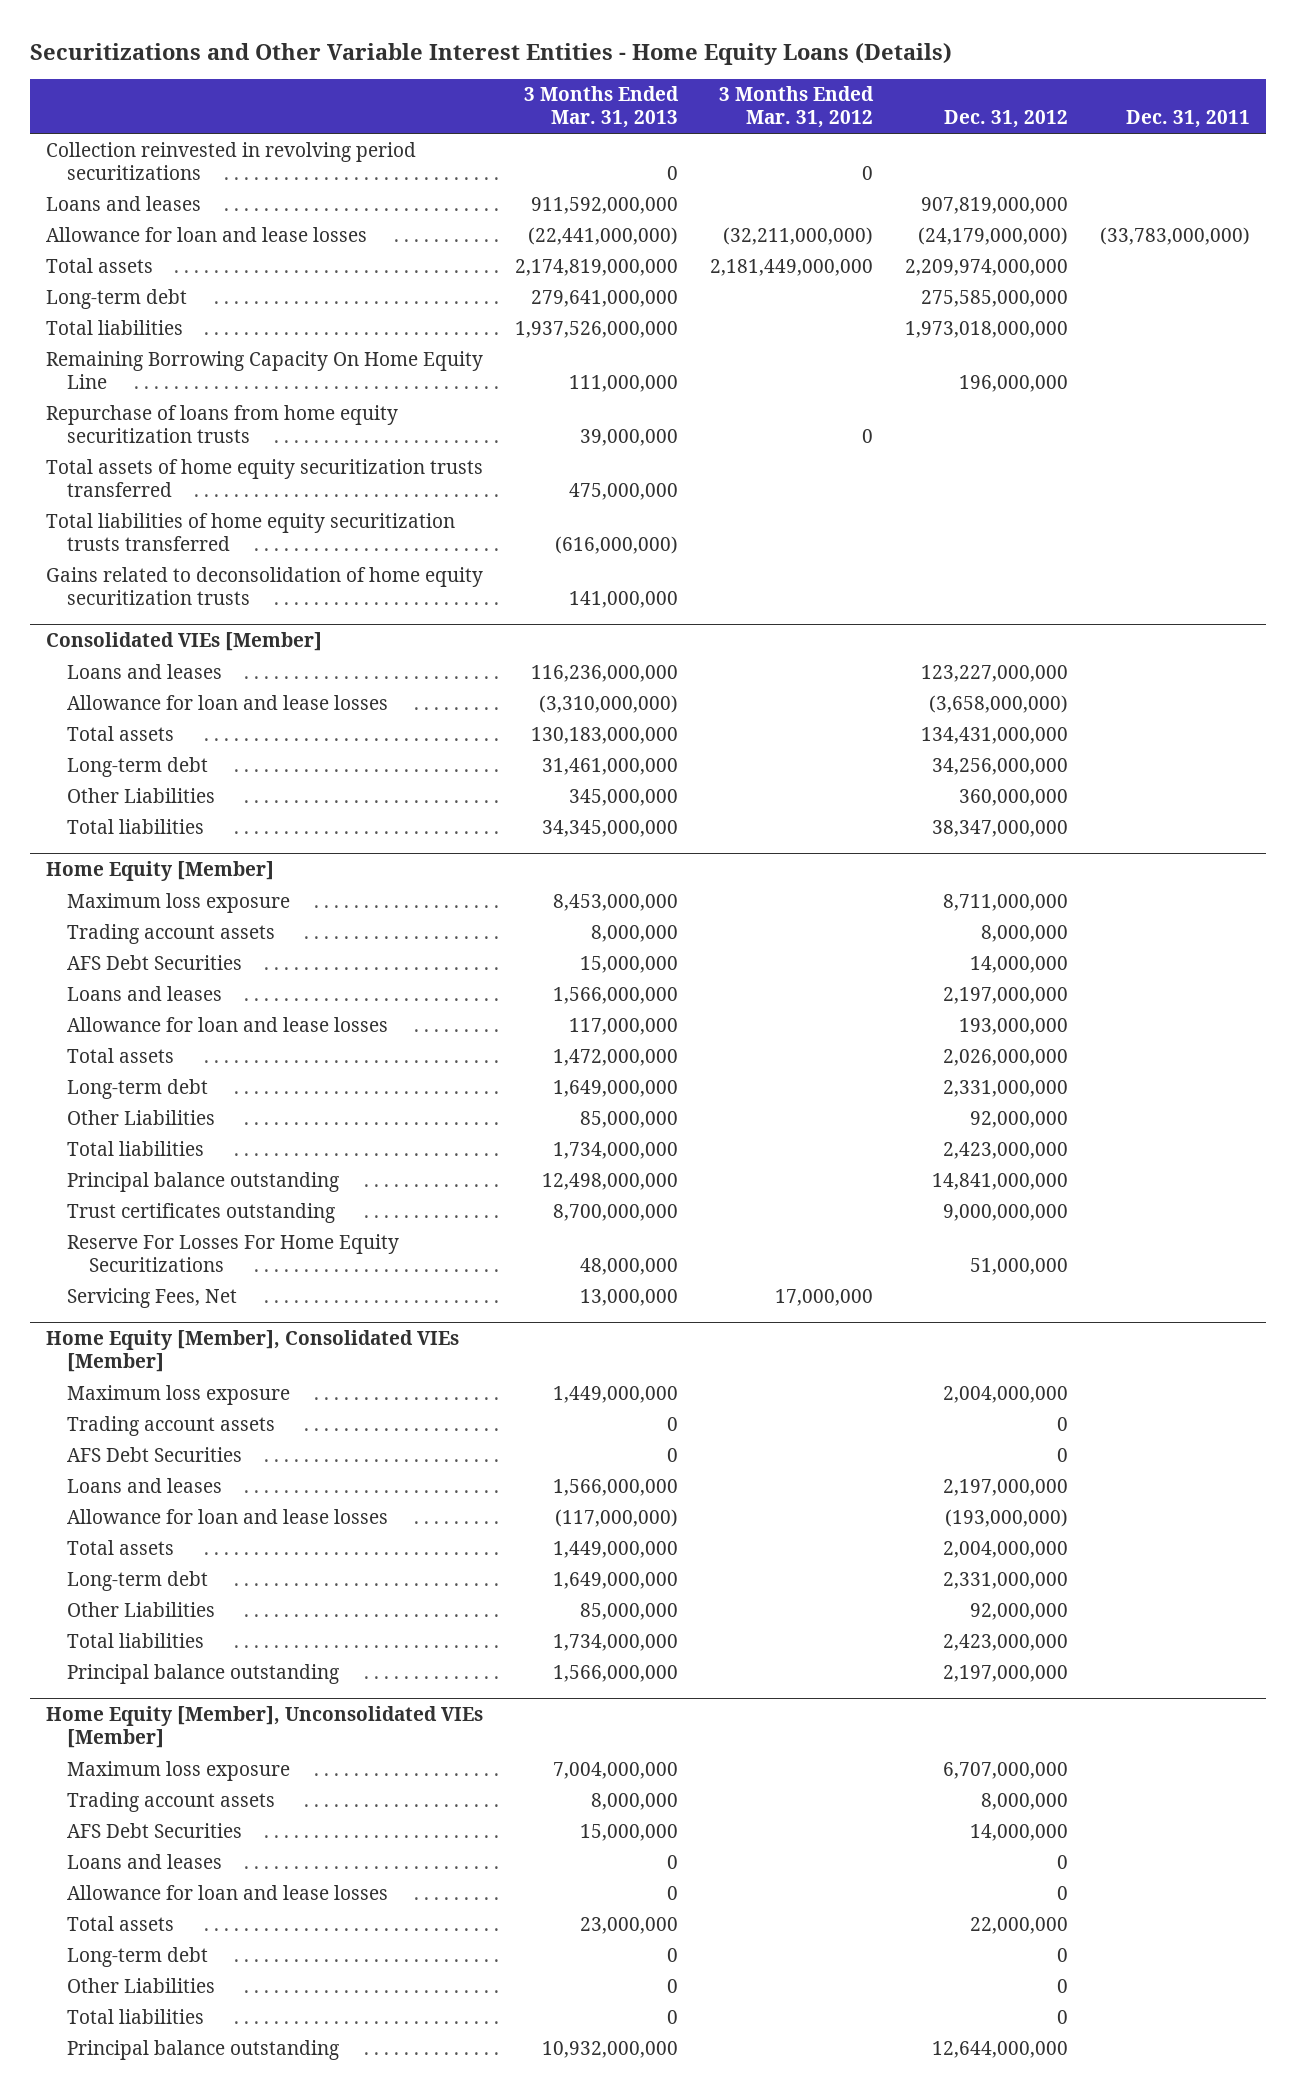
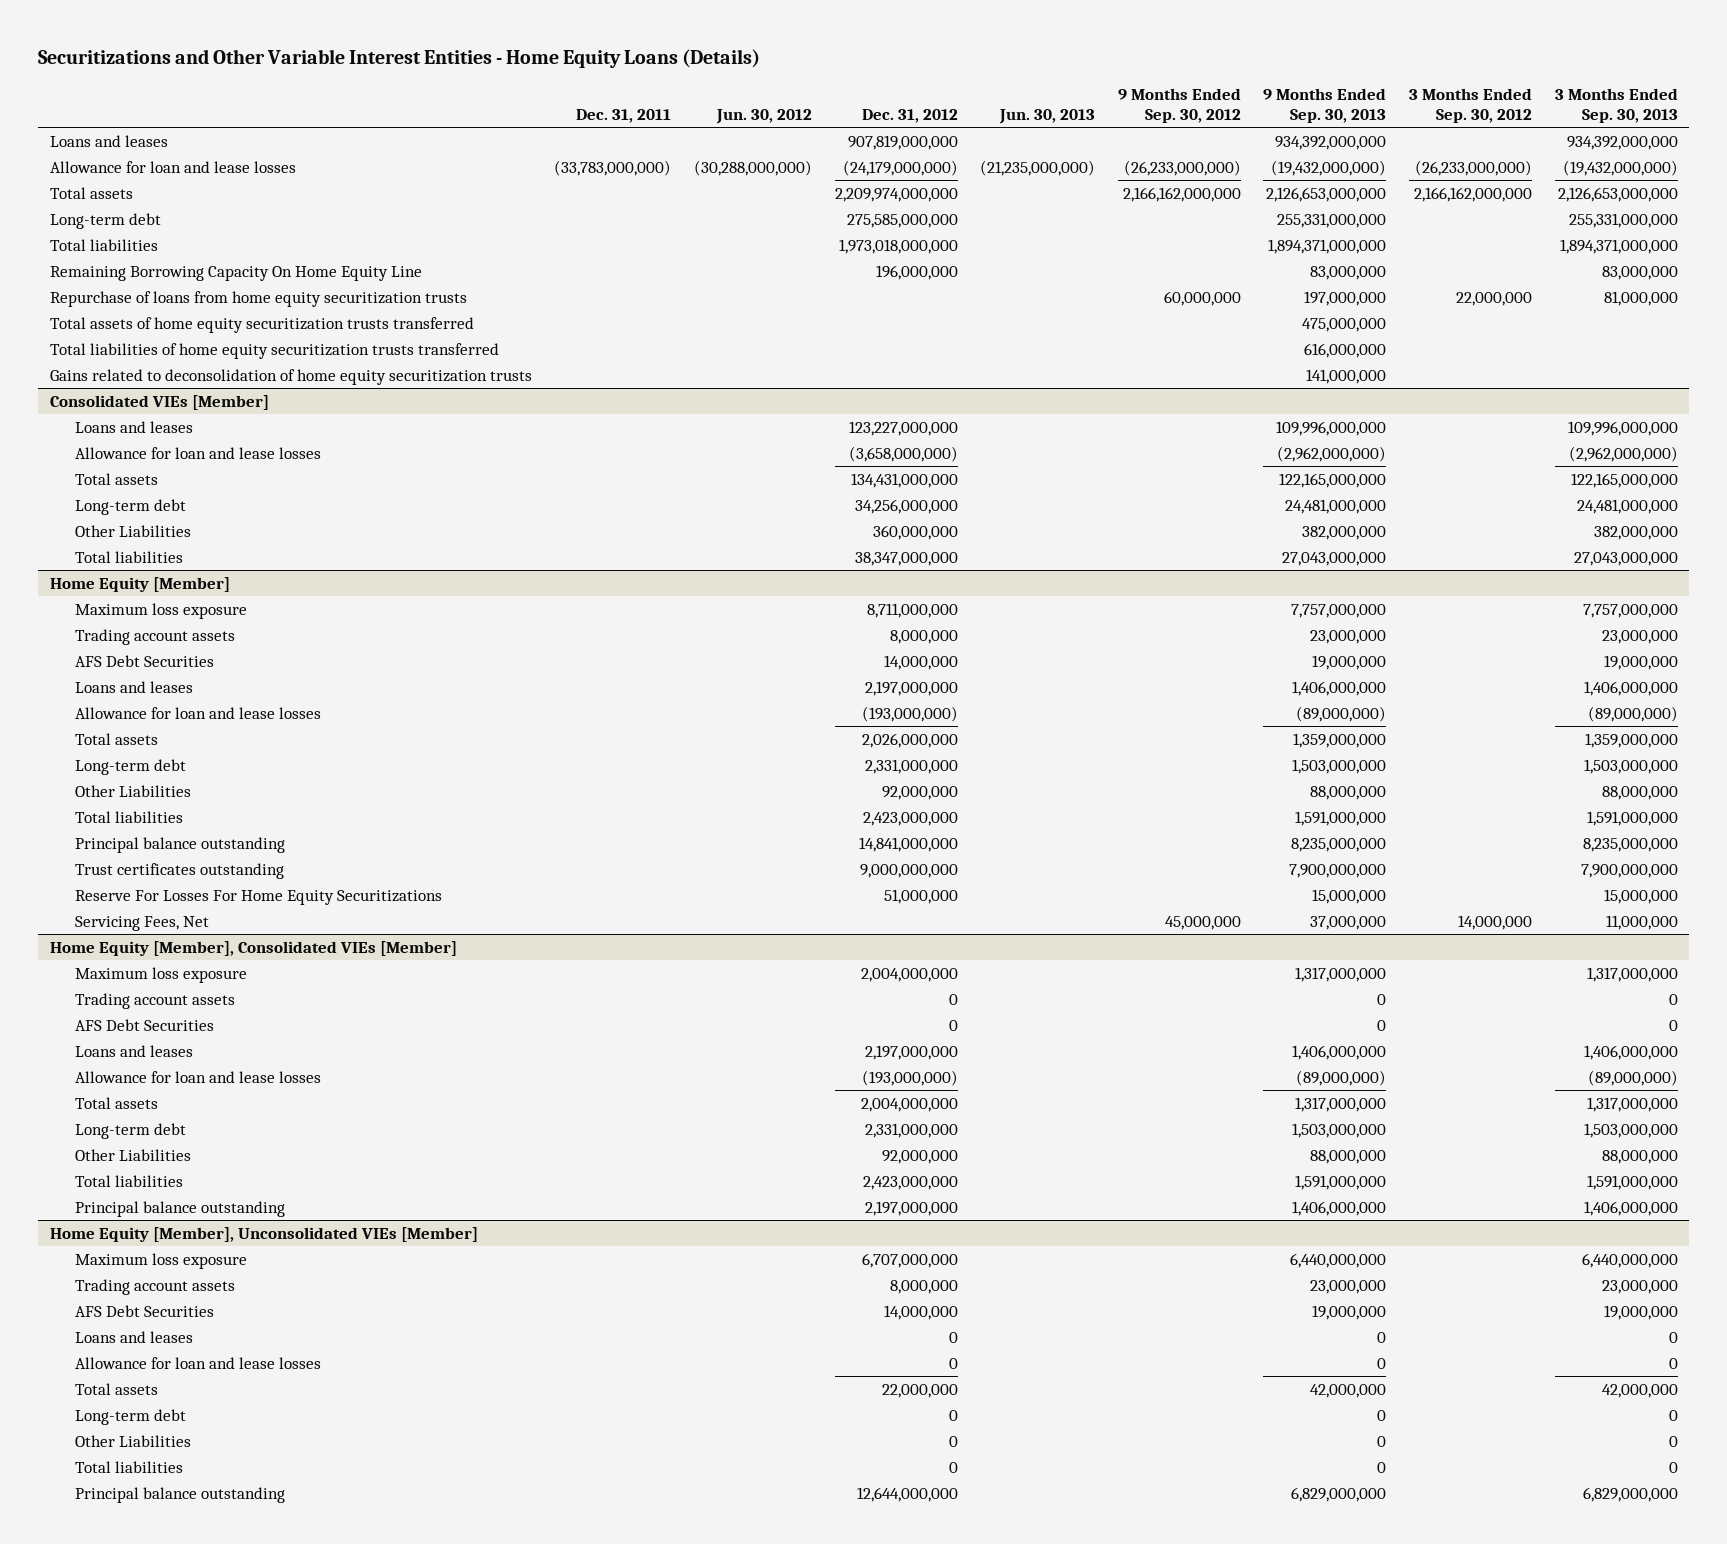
- | 3 Months Ended Mar. 31, 2013 | 3 Months Ended Mar. 31, 2012 | Dec. 31, 2012 | Dec. 31, 2011
+ | Dec. 31, 2011 | Jun. 30, 2012 | Dec. 31, 2012 | Jun. 30, 2013 | 9 Months Ended Sep. 30, 2012 | 9 Months Ended Sep. 30, 2013 | 3 Months Ended Sep. 30, 2012 | 3 Months Ended Sep. 30, 2013
- Collection reinvested in revolving period securitizations | 0 | 0 | |
@ Home Equity [Member]
- Allowance for loan and lease losses | 117,000,000 | | 193,000,000 |
+ Allowance for loan and lease losses | | | (193,000,000) | | | (89,000,000) | | (89,000,000)

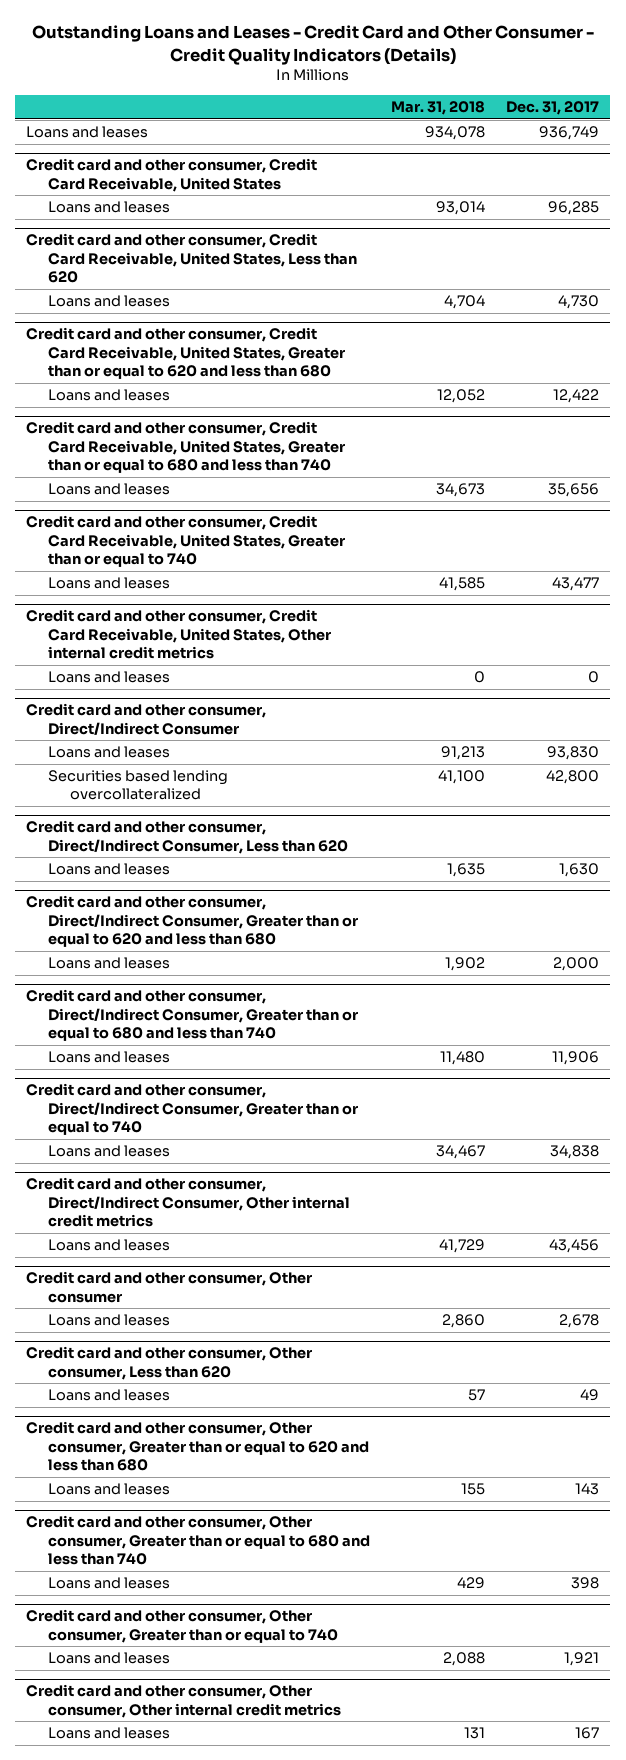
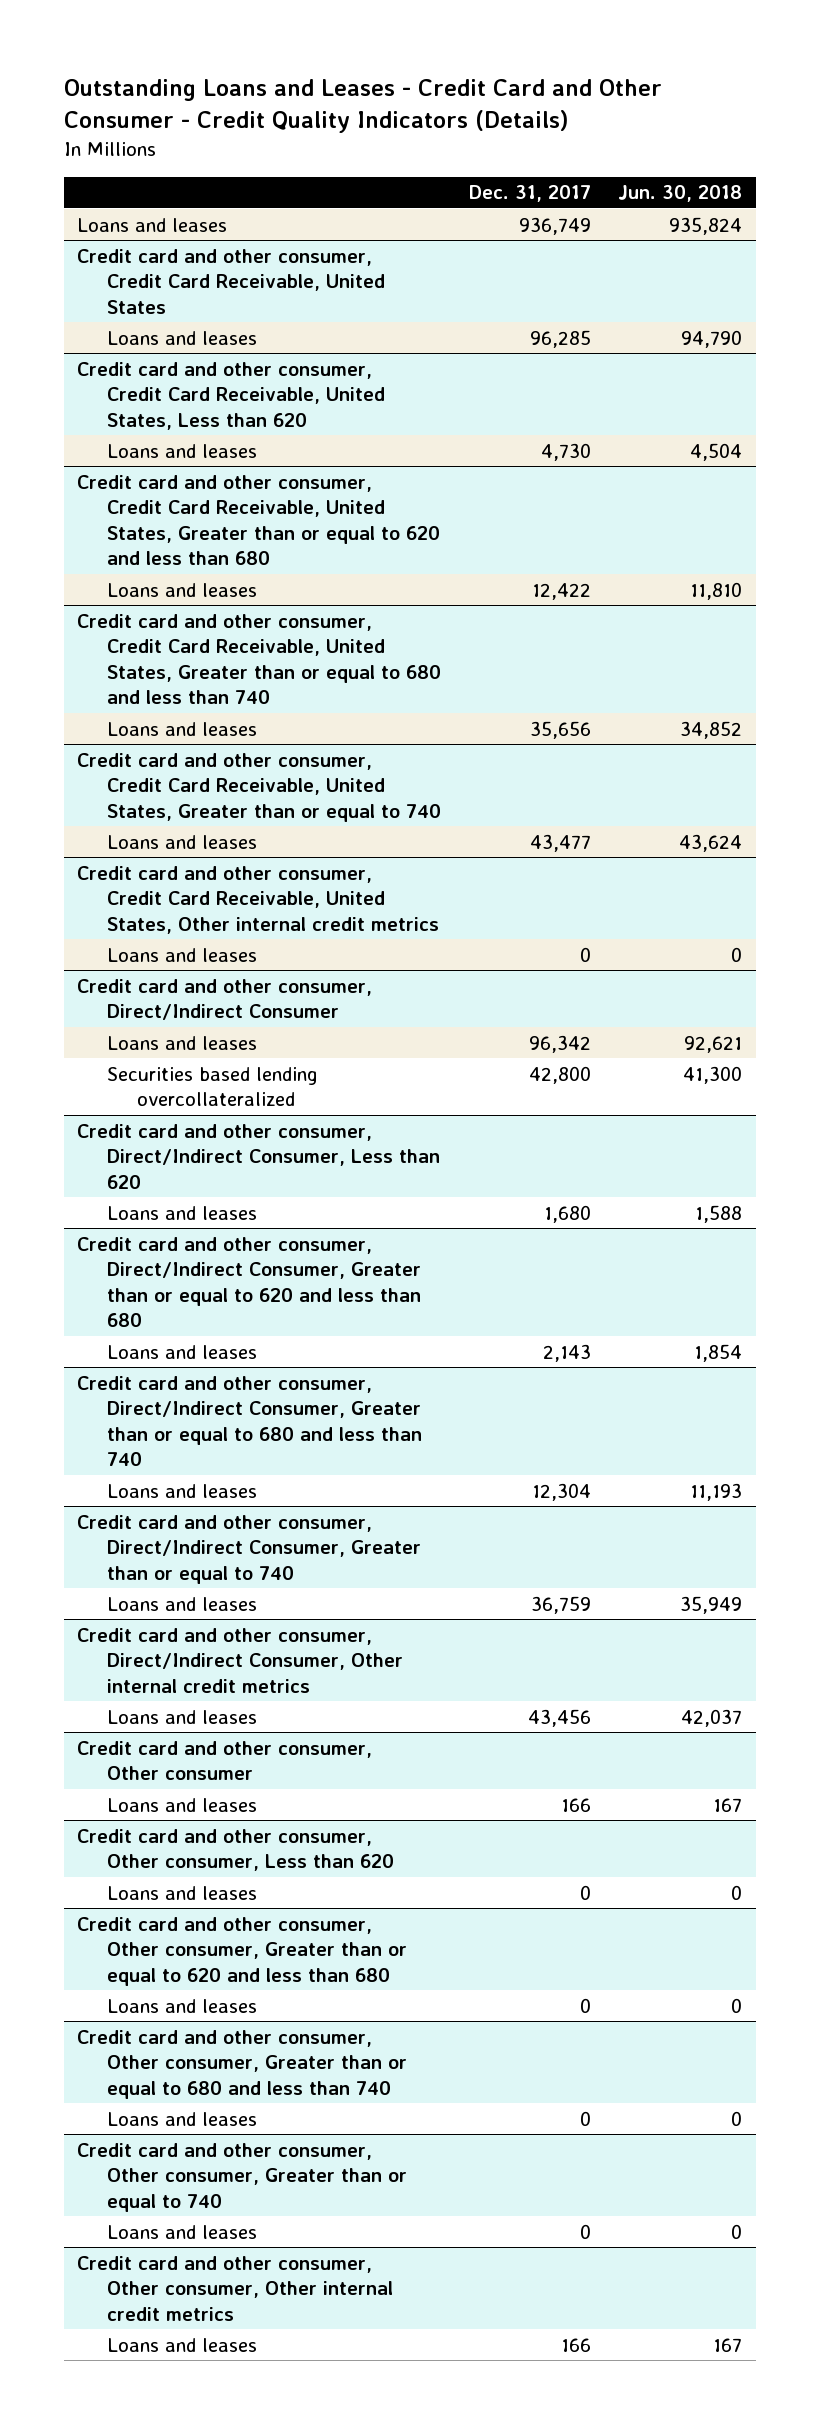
- | Mar. 31, 2018 | Dec. 31, 2017
+ | Dec. 31, 2017 | Jun. 30, 2018
@ Credit card and other consumer, Direct/Indirect Consumer
- Loans and leases | 91,213 | 93,830
+ Loans and leases | 96,342 | 92,621
@ Credit card and other consumer, Direct/Indirect Consumer, Less than 620
- Loans and leases | 1,635 | 1,630
+ Loans and leases | 1,680 | 1,588
@ Credit card and other consumer, Direct/Indirect Consumer, Greater than or equal to 620 and less than 680
- Loans and leases | 1,902 | 2,000
+ Loans and leases | 2,143 | 1,854
@ Credit card and other consumer, Direct/Indirect Consumer, Greater than or equal to 680 and less than 740
- Loans and leases | 11,480 | 11,906
+ Loans and leases | 12,304 | 11,193
@ Credit card and other consumer, Direct/Indirect Consumer, Greater than or equal to 740
- Loans and leases | 34,467 | 34,838
+ Loans and leases | 36,759 | 35,949
@ Credit card and other consumer, Other consumer
- Loans and leases | 2,860 | 2,678
+ Loans and leases | 166 | 167
@ Credit card and other consumer, Other consumer, Less than 620
- Loans and leases | 57 | 49
+ Loans and leases | 0 | 0
@ Credit card and other consumer, Other consumer, Greater than or equal to 620 and less than 680
- Loans and leases | 155 | 143
+ Loans and leases | 0 | 0
@ Credit card and other consumer, Other consumer, Greater than or equal to 680 and less than 740
- Loans and leases | 429 | 398
+ Loans and leases | 0 | 0
@ Credit card and other consumer, Other consumer, Greater than or equal to 740
- Loans and leases | 2,088 | 1,921
+ Loans and leases | 0 | 0
@ Credit card and other consumer, Other consumer, Other internal credit metrics
- Loans and leases | 131 | 167
+ Loans and leases | 166 | 167

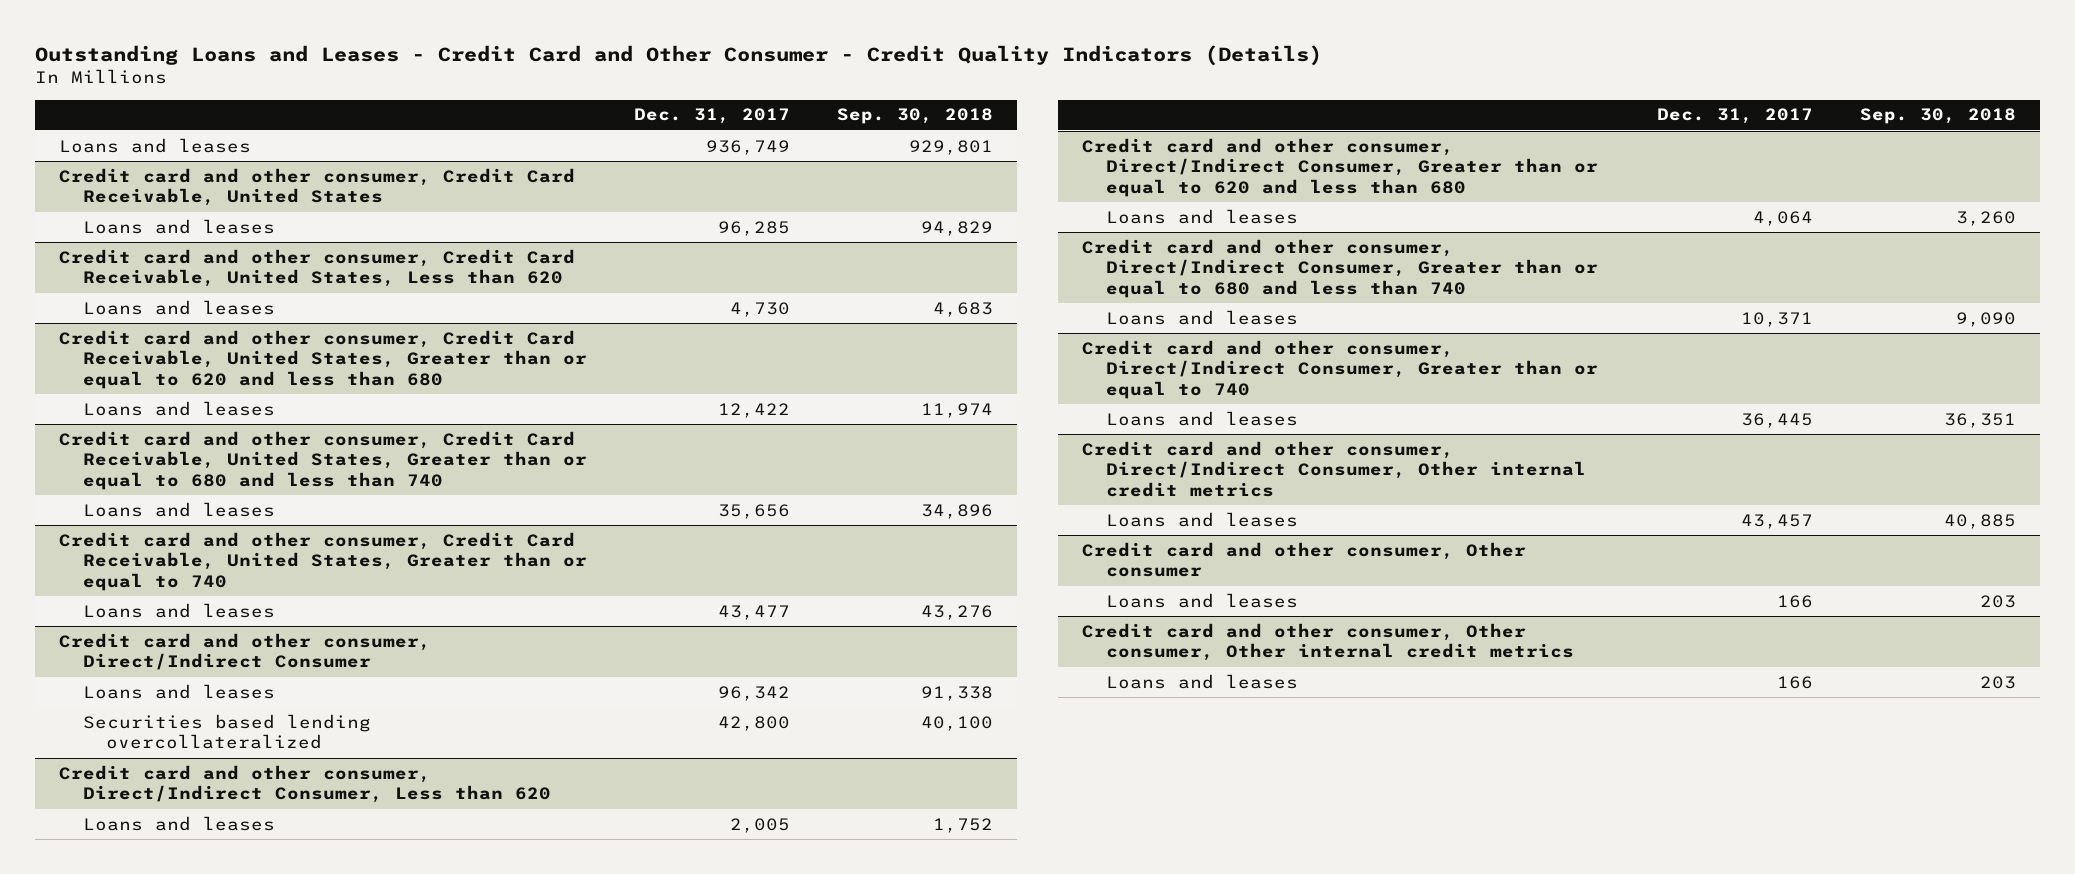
- | Dec. 31, 2017 | Jun. 30, 2018
+ | Dec. 31, 2017 | Sep. 30, 2018
- Credit card and other consumer, Credit Card Receivable, United States, Other internal credit metrics
- Loans and leases | 0 | 0
@ Credit card and other consumer, Direct/Indirect Consumer, Less than 620
- Loans and leases | 1,680 | 1,588
+ Loans and leases | 2,005 | 1,752
@ Credit card and other consumer, Direct/Indirect Consumer, Greater than or equal to 620 and less than 680
- Loans and leases | 2,143 | 1,854
+ Loans and leases | 4,064 | 3,260
@ Credit card and other consumer, Direct/Indirect Consumer, Greater than or equal to 680 and less than 740
- Loans and leases | 12,304 | 11,193
+ Loans and leases | 10,371 | 9,090
@ Credit card and other consumer, Direct/Indirect Consumer, Greater than or equal to 740
- Loans and leases | 36,759 | 35,949
+ Loans and leases | 36,445 | 36,351
@ Credit card and other consumer, Direct/Indirect Consumer, Other internal credit metrics
- Loans and leases | 43,456 | 42,037
+ Loans and leases | 43,457 | 40,885
- Credit card and other consumer, Other consumer, Less than 620
- Loans and leases | 0 | 0
- Credit card and other consumer, Other consumer, Greater than or equal to 620 and less than 680
- Loans and leases | 0 | 0
- Credit card and other consumer, Other consumer, Greater than or equal to 680 and less than 740
- Loans and leases | 0 | 0
- Credit card and other consumer, Other consumer, Greater than or equal to 740
- Loans and leases | 0 | 0

